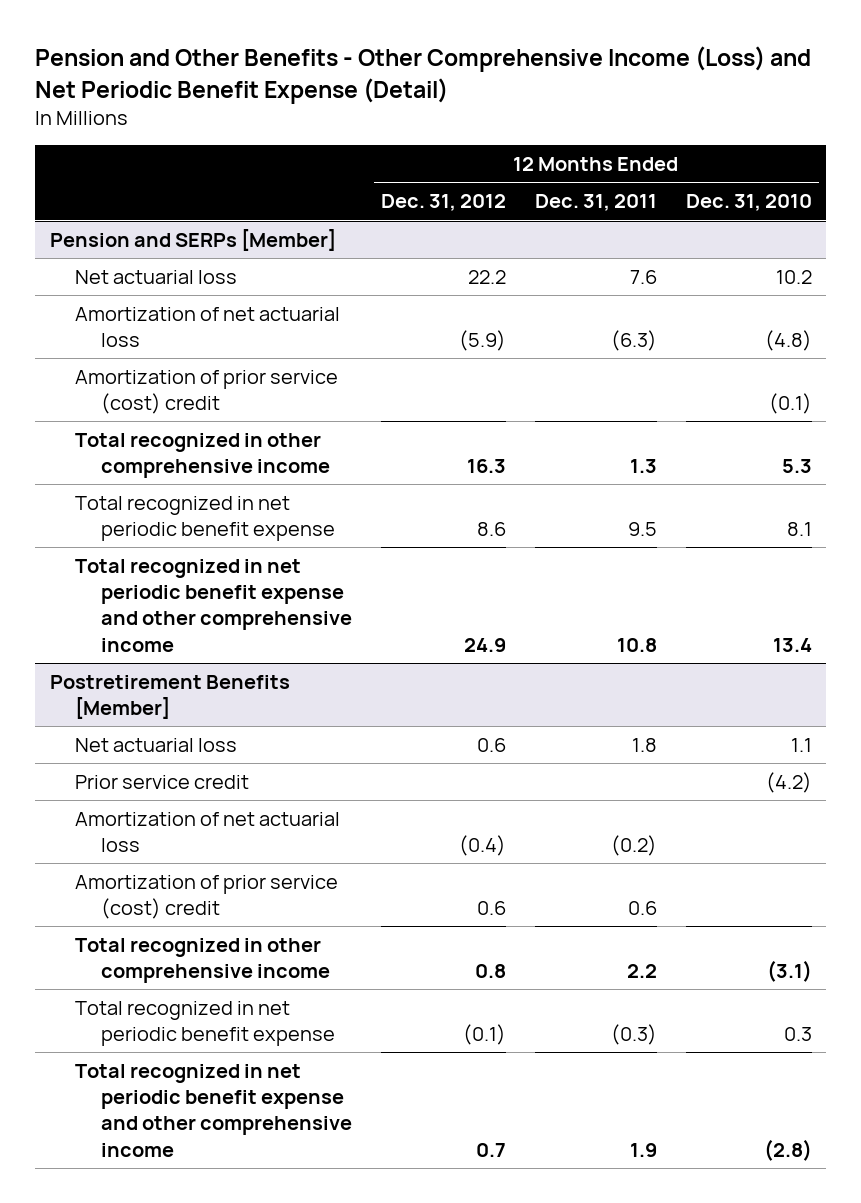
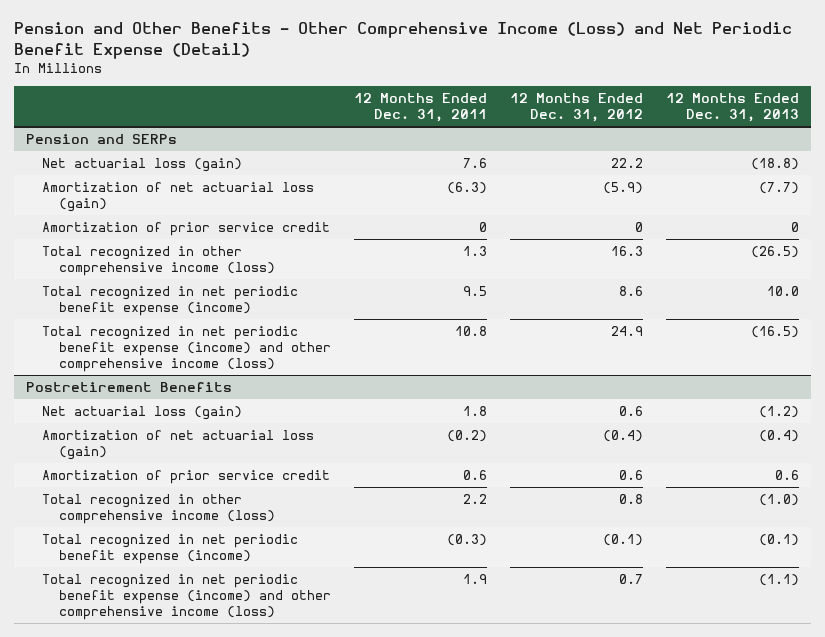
- | 12 Months Ended Dec. 31, 2012 | 12 Months Ended Dec. 31, 2011 | 12 Months Ended Dec. 31, 2010
+ | 12 Months Ended Dec. 31, 2011 | 12 Months Ended Dec. 31, 2012 | 12 Months Ended Dec. 31, 2013
- Pension and SERPs [Member]
- Net actuarial loss | 22.2 | 7.6 | 10.2
- Amortization of net actuarial loss | (5.9) | (6.3) | (4.8)
- Amortization of prior service (cost) credit | | | (0.1)
- Total recognized in other comprehensive income | 16.3 | 1.3 | 5.3
- Total recognized in net periodic benefit expense | 8.6 | 9.5 | 8.1
- Total recognized in net periodic benefit expense and other comprehensive income | 24.9 | 10.8 | 13.4
- Postretirement Benefits [Member]
- Net actuarial loss | 0.6 | 1.8 | 1.1
- Prior service credit | | | (4.2)
- Amortization of net actuarial loss | (0.4) | (0.2) |
- Amortization of prior service (cost) credit | 0.6 | 0.6 |
- Total recognized in other comprehensive income | 0.8 | 2.2 | (3.1)
- Total recognized in net periodic benefit expense | (0.1) | (0.3) | 0.3
- Total recognized in net periodic benefit expense and other comprehensive income | 0.7 | 1.9 | (2.8)
+ Pension and SERPs
+ Net actuarial loss (gain) | 7.6 | 22.2 | (18.8)
+ Amortization of net actuarial loss (gain) | (6.3) | (5.9) | (7.7)
+ Amortization of prior service credit | 0 | 0 | 0
+ Total recognized in other comprehensive income (loss) | 1.3 | 16.3 | (26.5)
+ Total recognized in net periodic benefit expense (income) | 9.5 | 8.6 | 10.0
+ Total recognized in net periodic benefit expense (income) and other comprehensive income (loss) | 10.8 | 24.9 | (16.5)
+ Postretirement Benefits
+ Net actuarial loss (gain) | 1.8 | 0.6 | (1.2)
+ Amortization of net actuarial loss (gain) | (0.2) | (0.4) | (0.4)
+ Amortization of prior service credit | 0.6 | 0.6 | 0.6
+ Total recognized in other comprehensive income (loss) | 2.2 | 0.8 | (1.0)
+ Total recognized in net periodic benefit expense (income) | (0.3) | (0.1) | (0.1)
+ Total recognized in net periodic benefit expense (income) and other comprehensive income (loss) | 1.9 | 0.7 | (1.1)

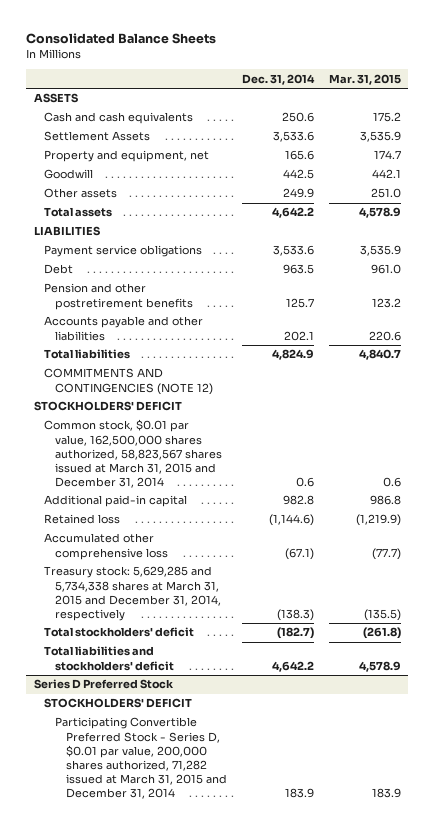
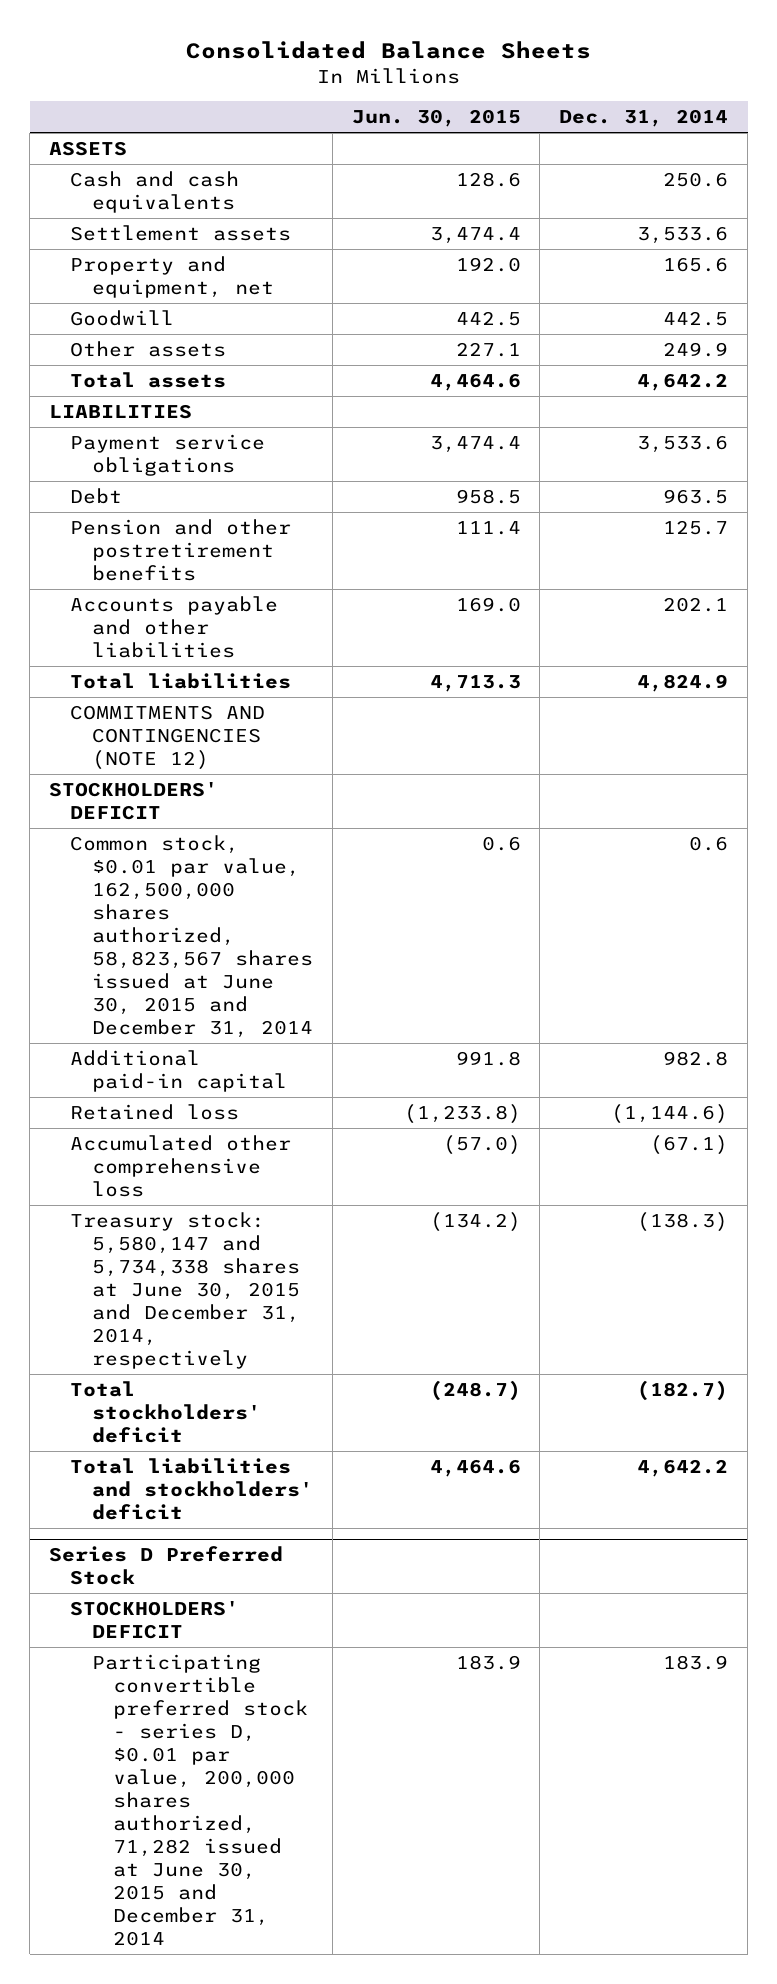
- | Dec. 31, 2014 | Mar. 31, 2015
+ | Jun. 30, 2015 | Dec. 31, 2014
- Settlement Assets | 3,533.6 | 3,535.9
+ Settlement assets | 3,474.4 | 3,533.6
- Common stock, $0.01 par value, 162,500,000 shares authorized, 58,823,567 shares issued at March 31, 2015 and December 31, 2014 | 0.6 | 0.6
+ Common stock, $0.01 par value, 162,500,000 shares authorized, 58,823,567 shares issued at June 30, 2015 and December 31, 2014 | 0.6 | 0.6
- Treasury stock: 5,629,285 and 5,734,338 shares at March 31, 2015 and December 31, 2014, respectively | (138.3) | (135.5)
+ Treasury stock: 5,580,147 and 5,734,338 shares at June 30, 2015 and December 31, 2014, respectively | (134.2) | (138.3)
@ Series D Preferred Stock
- Participating Convertible Preferred Stock - Series D, $0.01 par value, 200,000 shares authorized, 71,282 issued at March 31, 2015 and December 31, 2014 | 183.9 | 183.9
+ Participating convertible preferred stock - series D, $0.01 par value, 200,000 shares authorized, 71,282 issued at June 30, 2015 and December 31, 2014 | 183.9 | 183.9

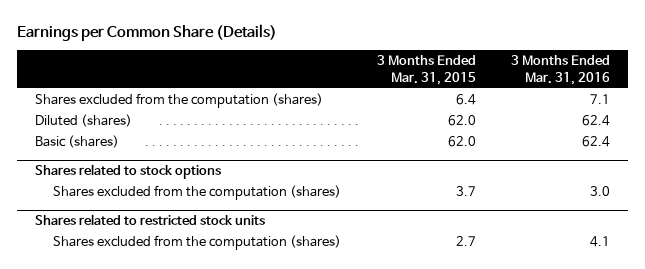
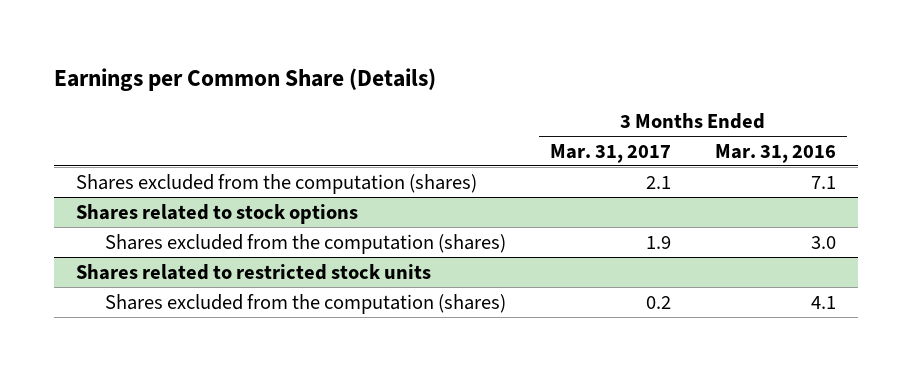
- | 3 Months Ended Mar. 31, 2015 | 3 Months Ended Mar. 31, 2016
+ | 3 Months Ended Mar. 31, 2017 | 3 Months Ended Mar. 31, 2016
- Diluted (shares) | 62.0 | 62.4
- Basic (shares) | 62.0 | 62.4

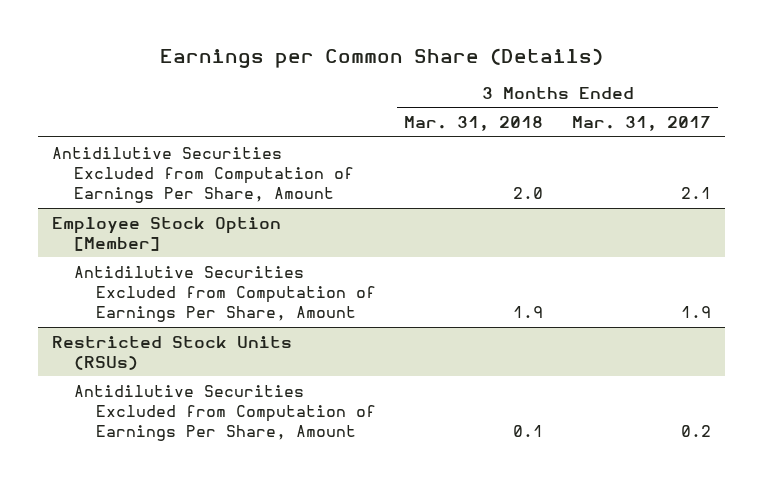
- | 3 Months Ended Mar. 31, 2017 | 3 Months Ended Mar. 31, 2016
+ | 3 Months Ended Mar. 31, 2018 | 3 Months Ended Mar. 31, 2017
- Shares excluded from the computation (shares) | 2.1 | 7.1
- Shares related to stock options
- Shares excluded from the computation (shares) | 1.9 | 3.0
- Shares related to restricted stock units
- Shares excluded from the computation (shares) | 0.2 | 4.1
+ Antidilutive Securities Excluded from Computation of Earnings Per Share, Amount | 2.0 | 2.1
+ Employee Stock Option [Member]
+ Antidilutive Securities Excluded from Computation of Earnings Per Share, Amount | 1.9 | 1.9
+ Restricted Stock Units (RSUs)
+ Antidilutive Securities Excluded from Computation of Earnings Per Share, Amount | 0.1 | 0.2

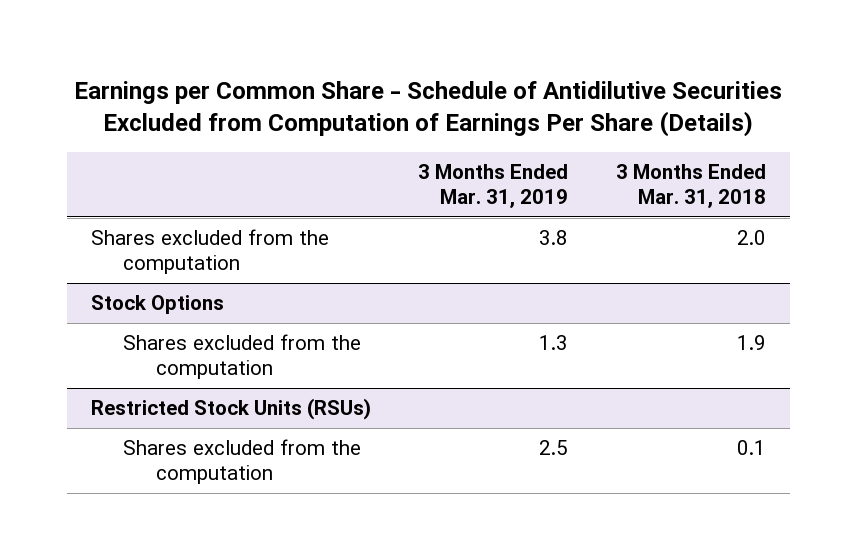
- Earnings per Common Share (Details)
+ Earnings per Common Share - Schedule of Antidilutive Securities Excluded from Computation of Earnings Per Share (Details)
- | 3 Months Ended Mar. 31, 2018 | 3 Months Ended Mar. 31, 2017
+ | 3 Months Ended Mar. 31, 2019 | 3 Months Ended Mar. 31, 2018
- Antidilutive Securities Excluded from Computation of Earnings Per Share, Amount | 2.0 | 2.1
- Employee Stock Option [Member]
- Antidilutive Securities Excluded from Computation of Earnings Per Share, Amount | 1.9 | 1.9
+ Shares excluded from the computation | 3.8 | 2.0
+ Stock Options
+ Shares excluded from the computation | 1.3 | 1.9
@ Restricted Stock Units (RSUs)
- Antidilutive Securities Excluded from Computation of Earnings Per Share, Amount | 0.1 | 0.2
+ Shares excluded from the computation | 2.5 | 0.1

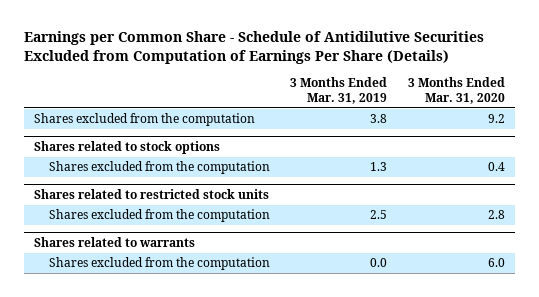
- | 3 Months Ended Mar. 31, 2019 | 3 Months Ended Mar. 31, 2018
+ | 3 Months Ended Mar. 31, 2019 | 3 Months Ended Mar. 31, 2020
- Stock Options
+ Shares related to stock options
- Restricted Stock Units (RSUs)
+ Shares related to restricted stock units
+ Shares related to warrants
+ Shares excluded from the computation | 0.0 | 6.0

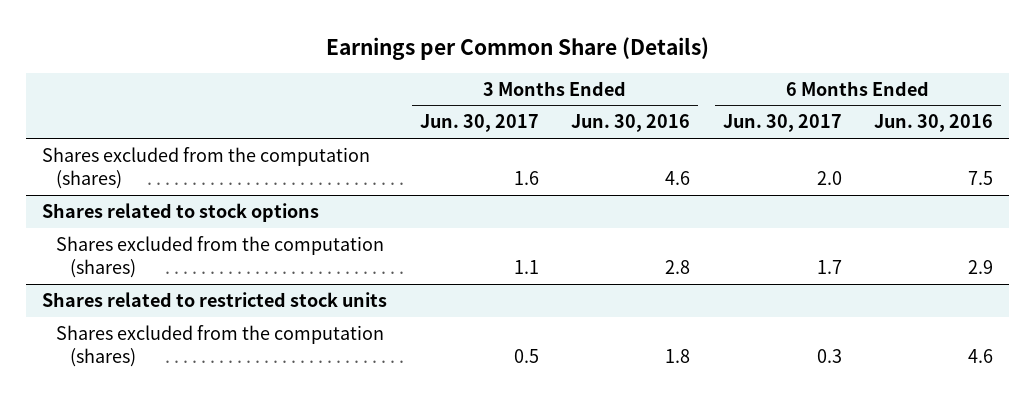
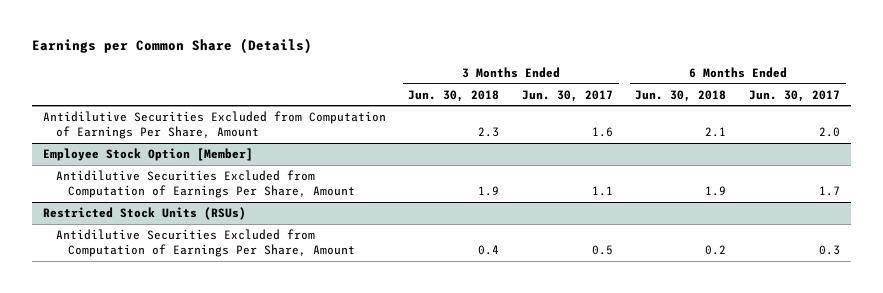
- | 3 Months Ended Jun. 30, 2017 | 3 Months Ended Jun. 30, 2016 | 6 Months Ended Jun. 30, 2017 | 6 Months Ended Jun. 30, 2016
+ | 3 Months Ended Jun. 30, 2018 | 3 Months Ended Jun. 30, 2017 | 6 Months Ended Jun. 30, 2018 | 6 Months Ended Jun. 30, 2017
- Shares excluded from the computation (shares) | 1.6 | 4.6 | 2.0 | 7.5
- Shares related to stock options
- Shares excluded from the computation (shares) | 1.1 | 2.8 | 1.7 | 2.9
- Shares related to restricted stock units
- Shares excluded from the computation (shares) | 0.5 | 1.8 | 0.3 | 4.6
+ Antidilutive Securities Excluded from Computation of Earnings Per Share, Amount | 2.3 | 1.6 | 2.1 | 2.0
+ Employee Stock Option [Member]
+ Antidilutive Securities Excluded from Computation of Earnings Per Share, Amount | 1.9 | 1.1 | 1.9 | 1.7
+ Restricted Stock Units (RSUs)
+ Antidilutive Securities Excluded from Computation of Earnings Per Share, Amount | 0.4 | 0.5 | 0.2 | 0.3

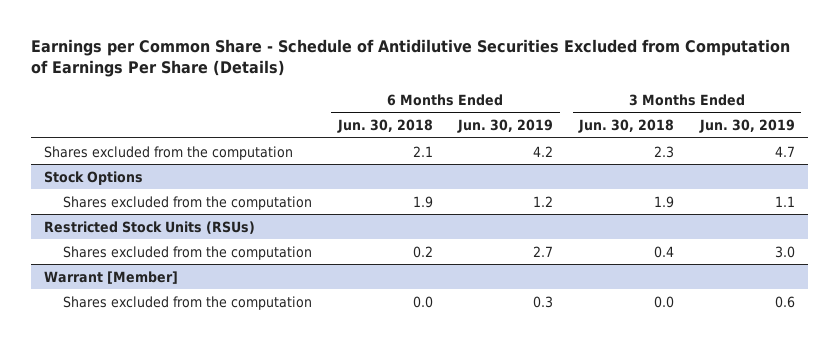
- Earnings per Common Share (Details)
+ Earnings per Common Share - Schedule of Antidilutive Securities Excluded from Computation of Earnings Per Share (Details)
- | 3 Months Ended Jun. 30, 2018 | 3 Months Ended Jun. 30, 2017 | 6 Months Ended Jun. 30, 2018 | 6 Months Ended Jun. 30, 2017
+ | 6 Months Ended Jun. 30, 2018 | 6 Months Ended Jun. 30, 2019 | 3 Months Ended Jun. 30, 2018 | 3 Months Ended Jun. 30, 2019
- Antidilutive Securities Excluded from Computation of Earnings Per Share, Amount | 2.3 | 1.6 | 2.1 | 2.0
- Employee Stock Option [Member]
- Antidilutive Securities Excluded from Computation of Earnings Per Share, Amount | 1.9 | 1.1 | 1.9 | 1.7
+ Shares excluded from the computation | 2.1 | 4.2 | 2.3 | 4.7
+ Stock Options
+ Shares excluded from the computation | 1.9 | 1.2 | 1.9 | 1.1
@ Restricted Stock Units (RSUs)
- Antidilutive Securities Excluded from Computation of Earnings Per Share, Amount | 0.4 | 0.5 | 0.2 | 0.3
+ Shares excluded from the computation | 0.2 | 2.7 | 0.4 | 3.0
+ Warrant [Member]
+ Shares excluded from the computation | 0.0 | 0.3 | 0.0 | 0.6

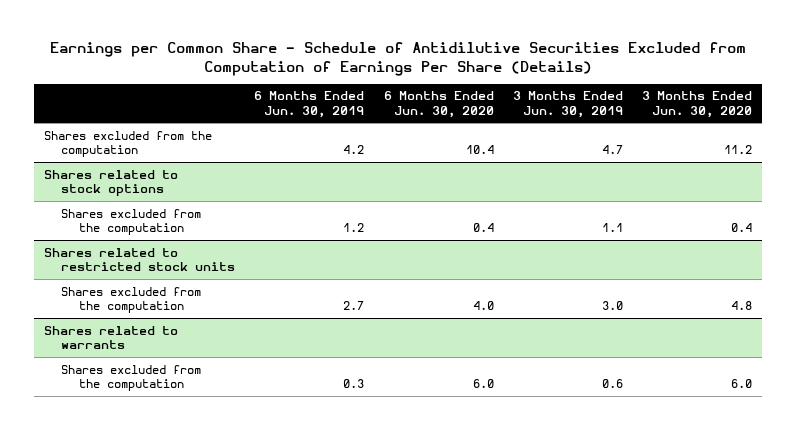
- | 6 Months Ended Jun. 30, 2018 | 6 Months Ended Jun. 30, 2019 | 3 Months Ended Jun. 30, 2018 | 3 Months Ended Jun. 30, 2019
+ | 6 Months Ended Jun. 30, 2019 | 6 Months Ended Jun. 30, 2020 | 3 Months Ended Jun. 30, 2019 | 3 Months Ended Jun. 30, 2020
- Stock Options
+ Shares related to stock options
- Restricted Stock Units (RSUs)
+ Shares related to restricted stock units
- Warrant [Member]
+ Shares related to warrants

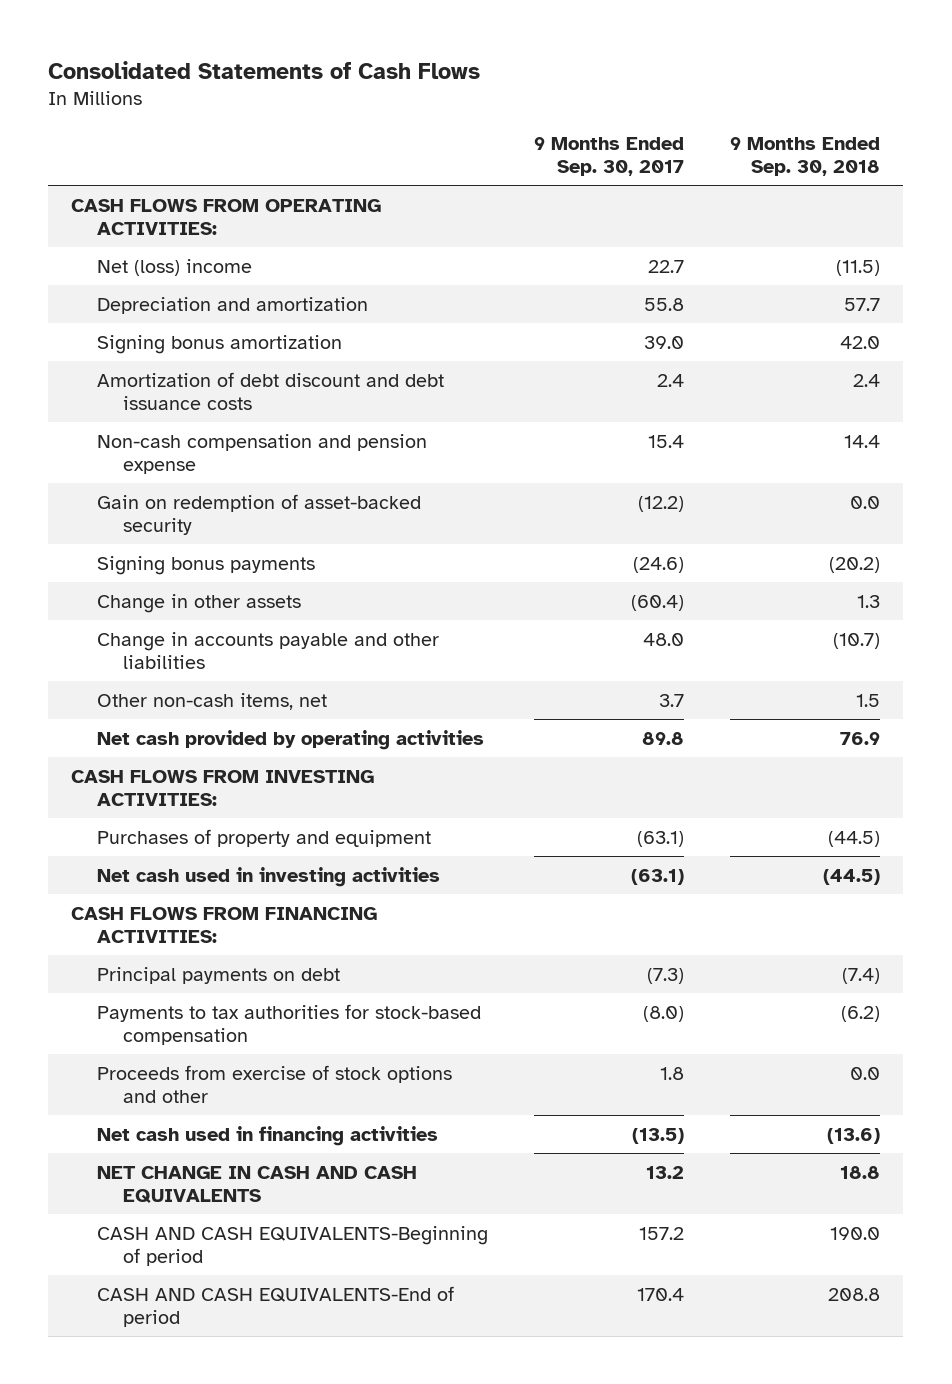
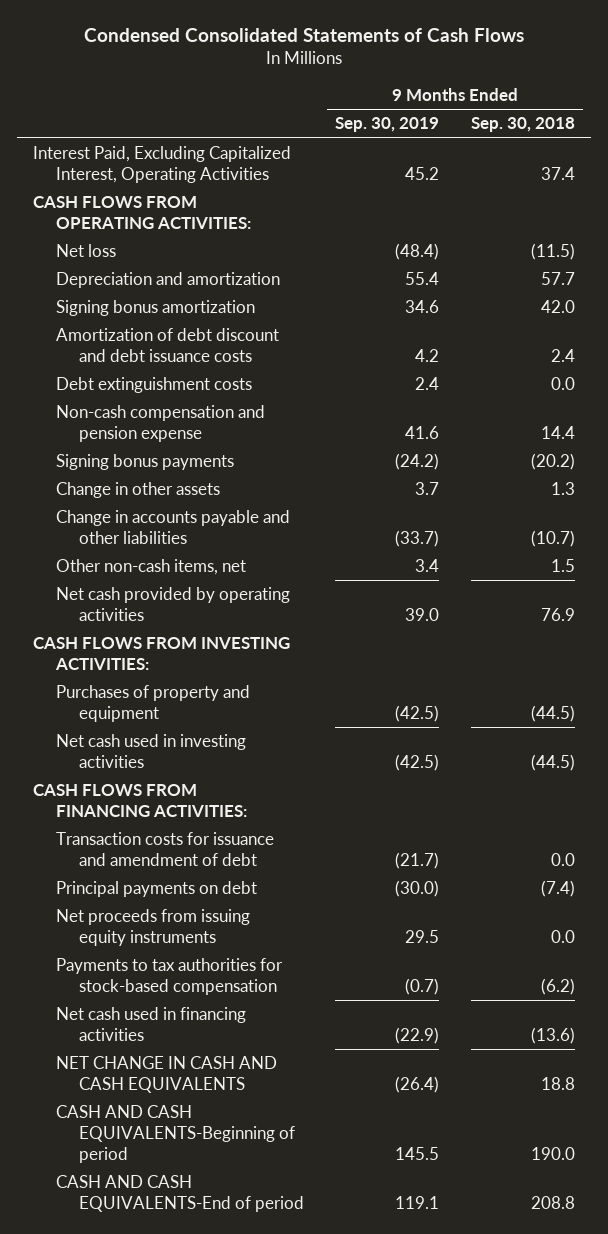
- Consolidated Statements of Cash Flows
+ Condensed Consolidated Statements of Cash Flows
- | 9 Months Ended Sep. 30, 2017 | 9 Months Ended Sep. 30, 2018
+ | 9 Months Ended Sep. 30, 2019 | 9 Months Ended Sep. 30, 2018
+ Interest Paid, Excluding Capitalized Interest, Operating Activities | 45.2 | 37.4
- Net (loss) income | 22.7 | (11.5)
+ Net loss | (48.4) | (11.5)
+ Debt extinguishment costs | 2.4 | 0.0
- Gain on redemption of asset-backed security | (12.2) | 0.0
+ Transaction costs for issuance and amendment of debt | (21.7) | 0.0
+ Net proceeds from issuing equity instruments | 29.5 | 0.0
- Proceeds from exercise of stock options and other | 1.8 | 0.0

